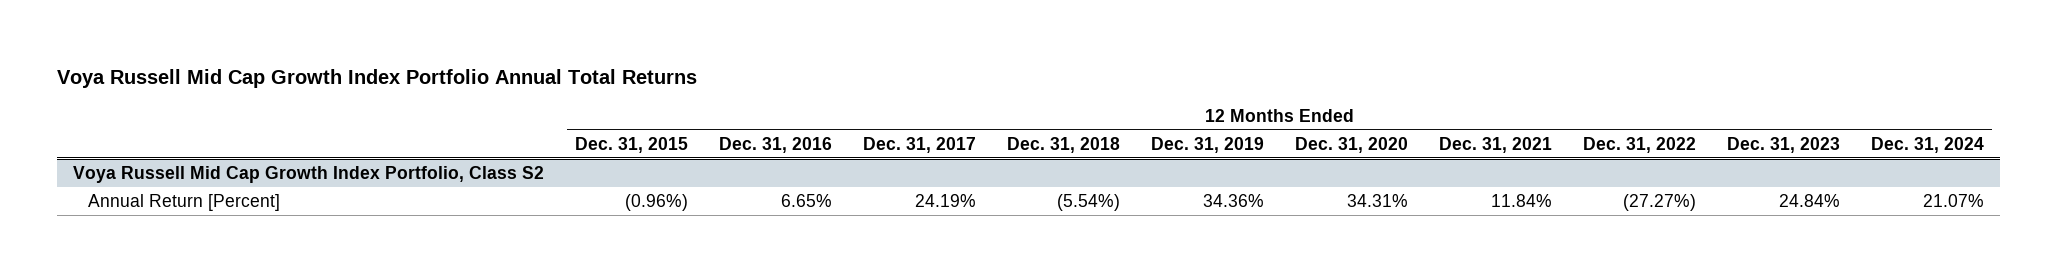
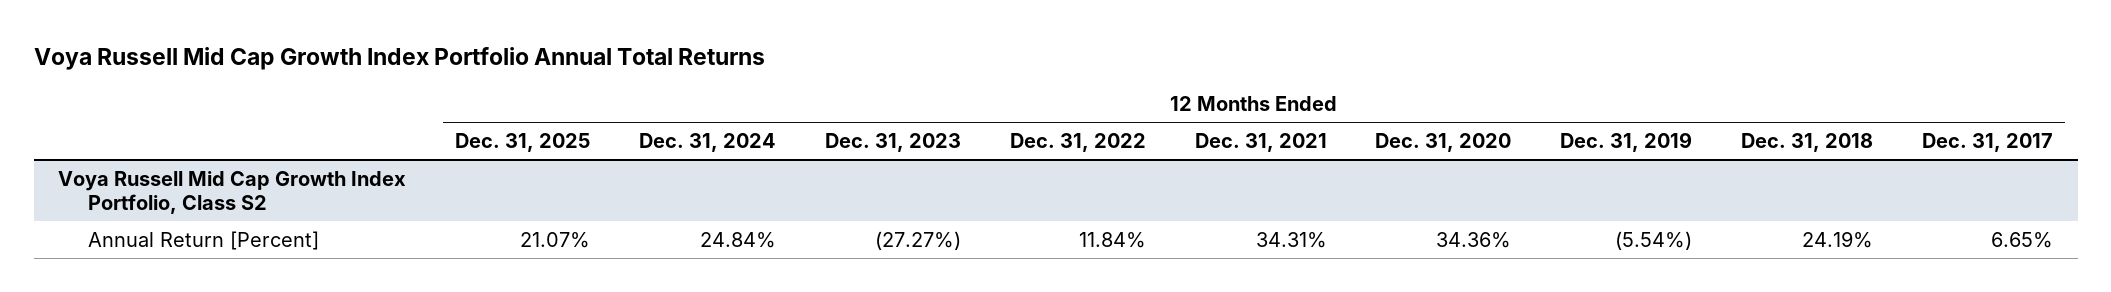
- | 12 Months Ended Dec. 31, 2015 | 12 Months Ended Dec. 31, 2016 | 12 Months Ended Dec. 31, 2017 | 12 Months Ended Dec. 31, 2018 | 12 Months Ended Dec. 31, 2019 | 12 Months Ended Dec. 31, 2020 | 12 Months Ended Dec. 31, 2021 | 12 Months Ended Dec. 31, 2022 | 12 Months Ended Dec. 31, 2023 | 12 Months Ended Dec. 31, 2024
+ | 12 Months Ended Dec. 31, 2025 | 12 Months Ended Dec. 31, 2024 | 12 Months Ended Dec. 31, 2023 | 12 Months Ended Dec. 31, 2022 | 12 Months Ended Dec. 31, 2021 | 12 Months Ended Dec. 31, 2020 | 12 Months Ended Dec. 31, 2019 | 12 Months Ended Dec. 31, 2018 | 12 Months Ended Dec. 31, 2017
@ Voya Russell Mid Cap Growth Index Portfolio, Class S2
- Annual Return [Percent] | (0.96%) | 6.65% | 24.19% | (5.54%) | 34.36% | 34.31% | 11.84% | (27.27%) | 24.84% | 21.07%
+ Annual Return [Percent] | 21.07% | 24.84% | (27.27%) | 11.84% | 34.31% | 34.36% | (5.54%) | 24.19% | 6.65%

